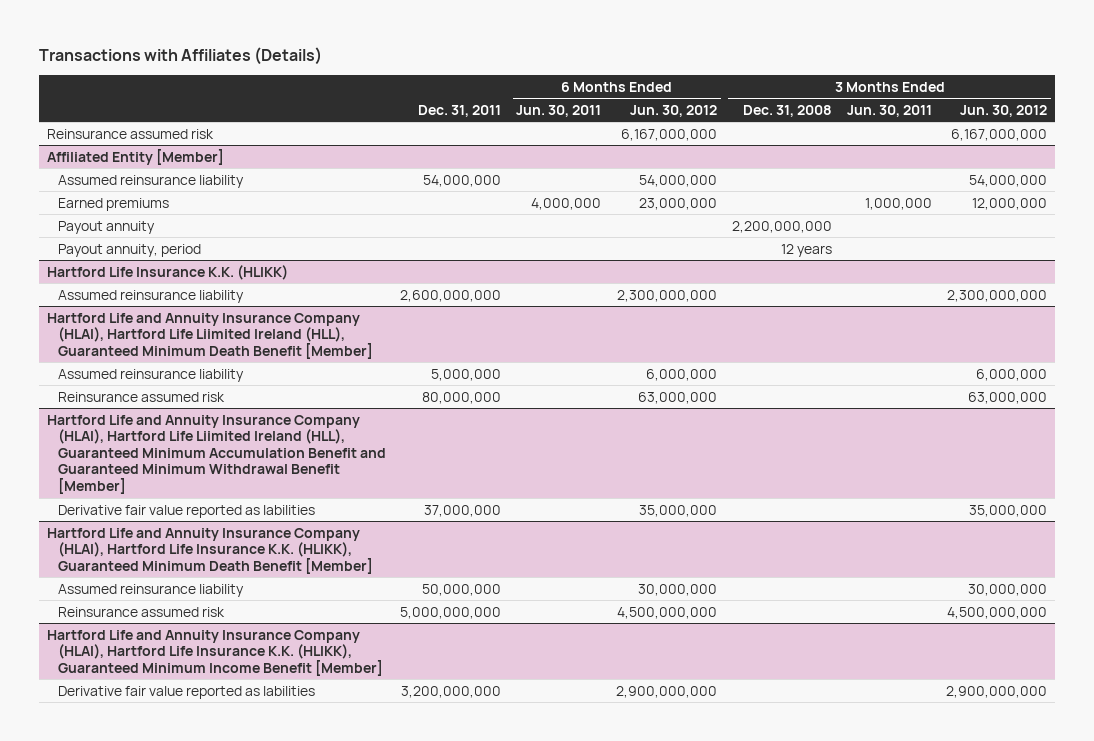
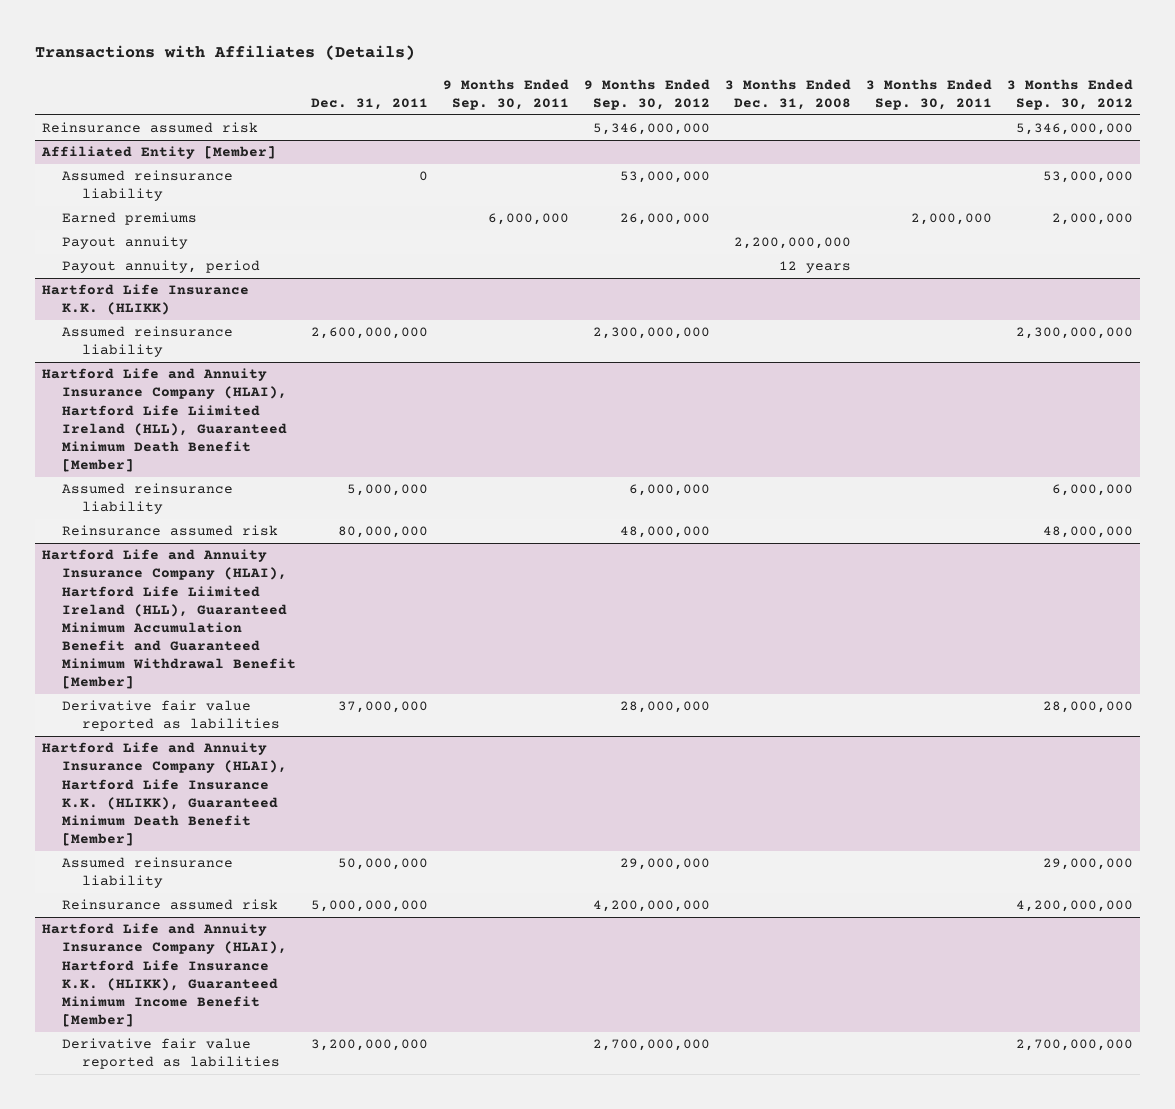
- | Dec. 31, 2011 | 6 Months Ended Jun. 30, 2011 | 6 Months Ended Jun. 30, 2012 | 3 Months Ended Dec. 31, 2008 | 3 Months Ended Jun. 30, 2011 | 3 Months Ended Jun. 30, 2012
+ | Dec. 31, 2011 | 9 Months Ended Sep. 30, 2011 | 9 Months Ended Sep. 30, 2012 | 3 Months Ended Dec. 31, 2008 | 3 Months Ended Sep. 30, 2011 | 3 Months Ended Sep. 30, 2012
@ Affiliated Entity [Member]
- Assumed reinsurance liability | 54,000,000 | | 54,000,000 | | | 54,000,000
+ Assumed reinsurance liability | 0 | | 53,000,000 | | | 53,000,000

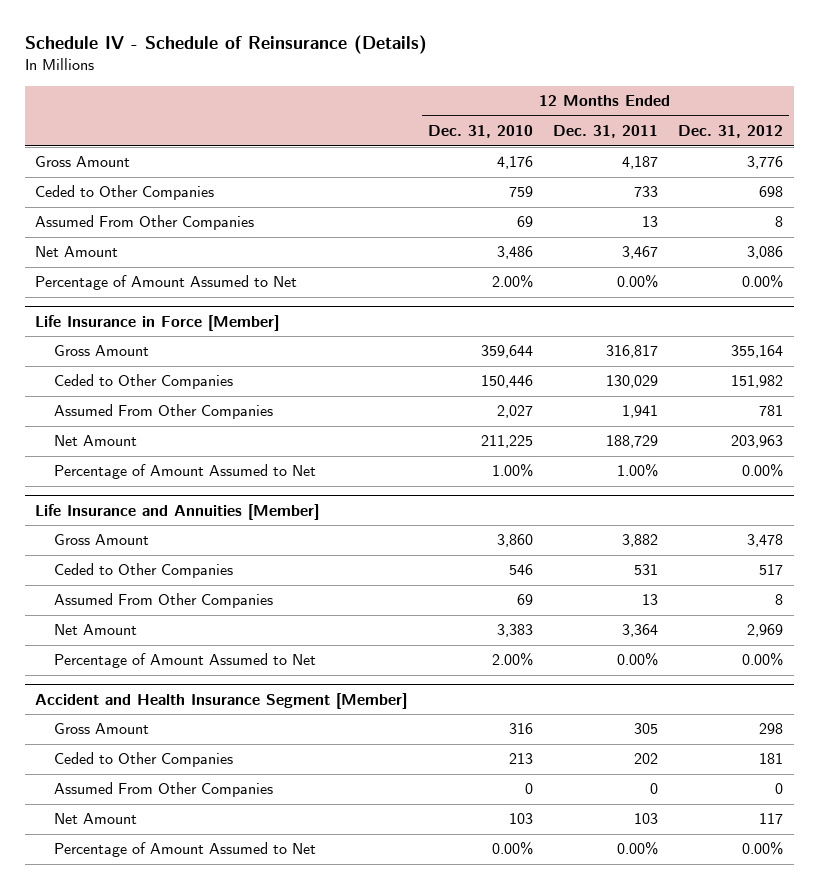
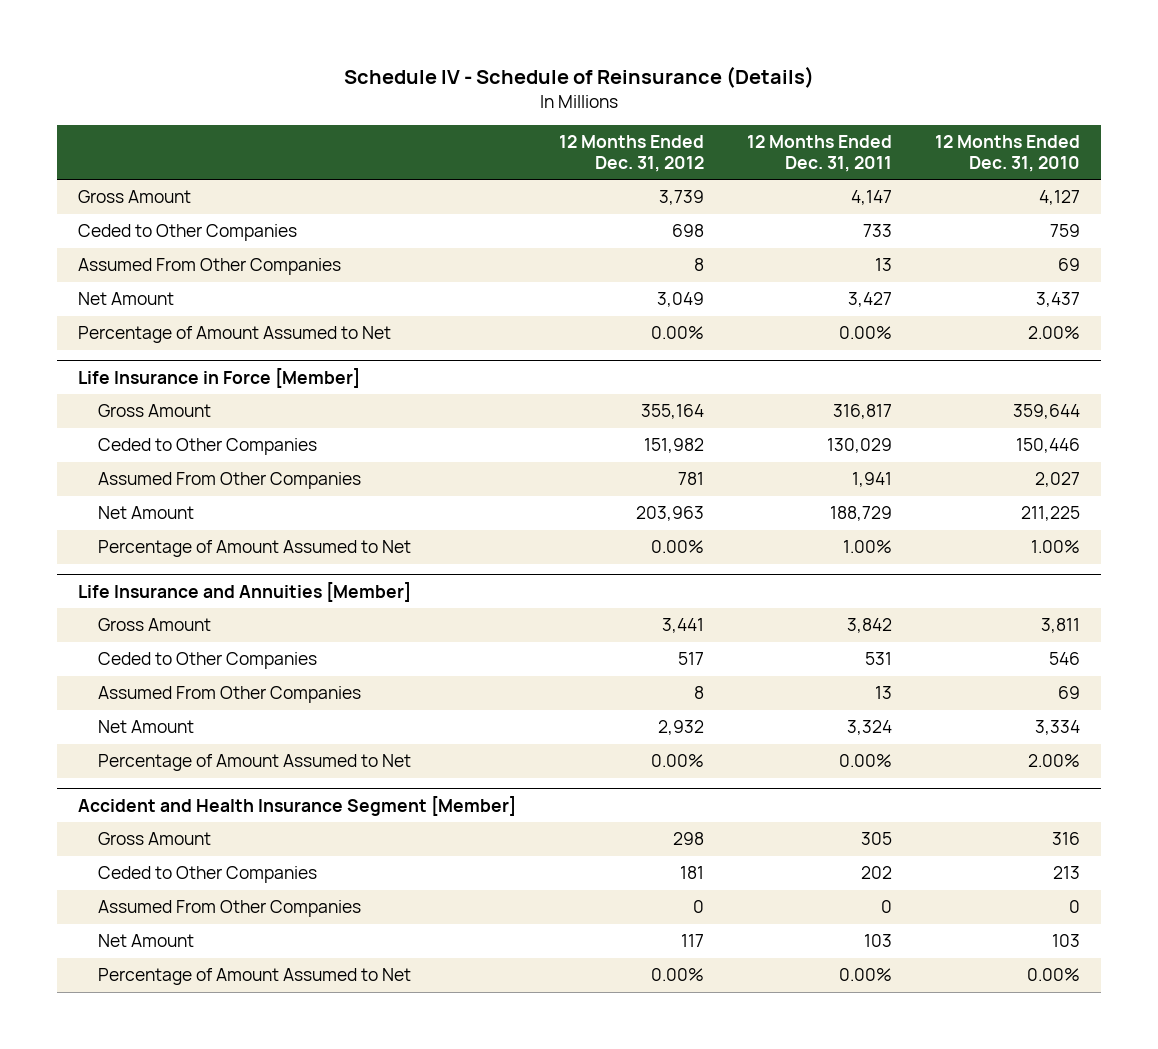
- | 12 Months Ended Dec. 31, 2010 | 12 Months Ended Dec. 31, 2011 | 12 Months Ended Dec. 31, 2012
+ | 12 Months Ended Dec. 31, 2012 | 12 Months Ended Dec. 31, 2011 | 12 Months Ended Dec. 31, 2010
- Gross Amount | 4,176 | 4,187 | 3,776
+ Gross Amount | 3,739 | 4,147 | 4,127
- Net Amount | 3,486 | 3,467 | 3,086
+ Net Amount | 3,049 | 3,427 | 3,437
@ Life Insurance and Annuities [Member]
- Gross Amount | 3,860 | 3,882 | 3,478
+ Gross Amount | 3,441 | 3,842 | 3,811
- Net Amount | 3,383 | 3,364 | 2,969
+ Net Amount | 2,932 | 3,324 | 3,334

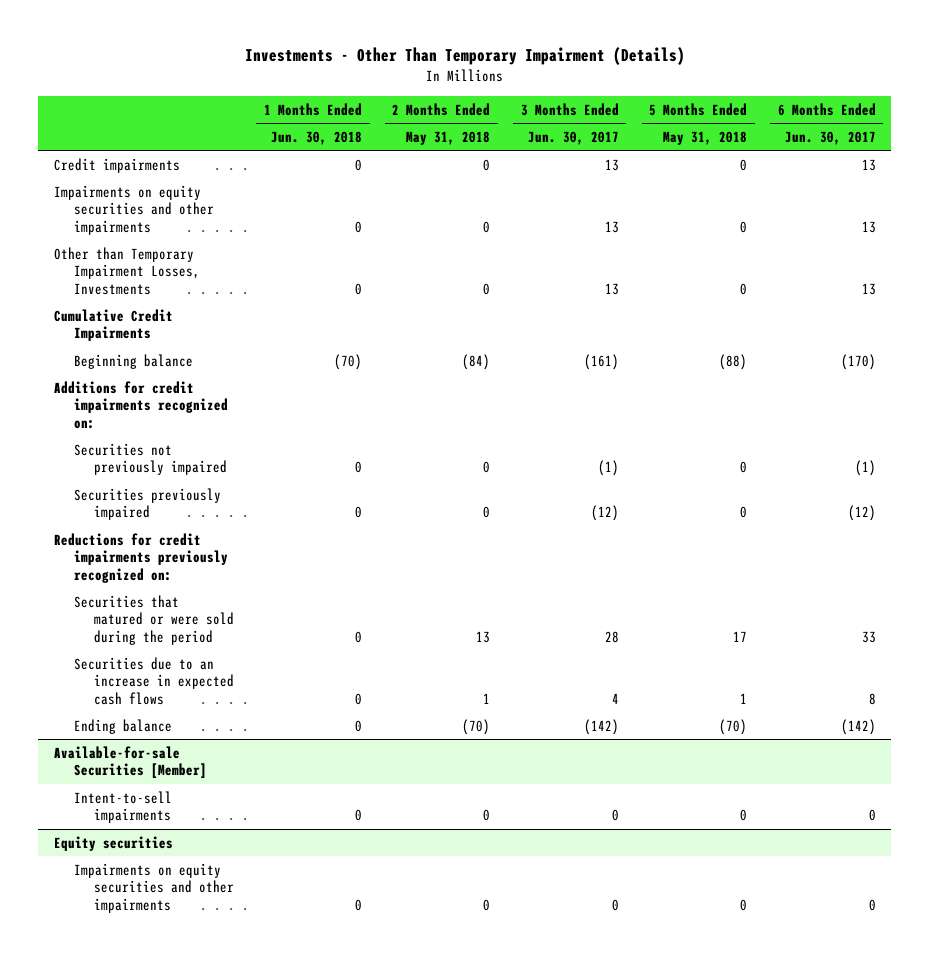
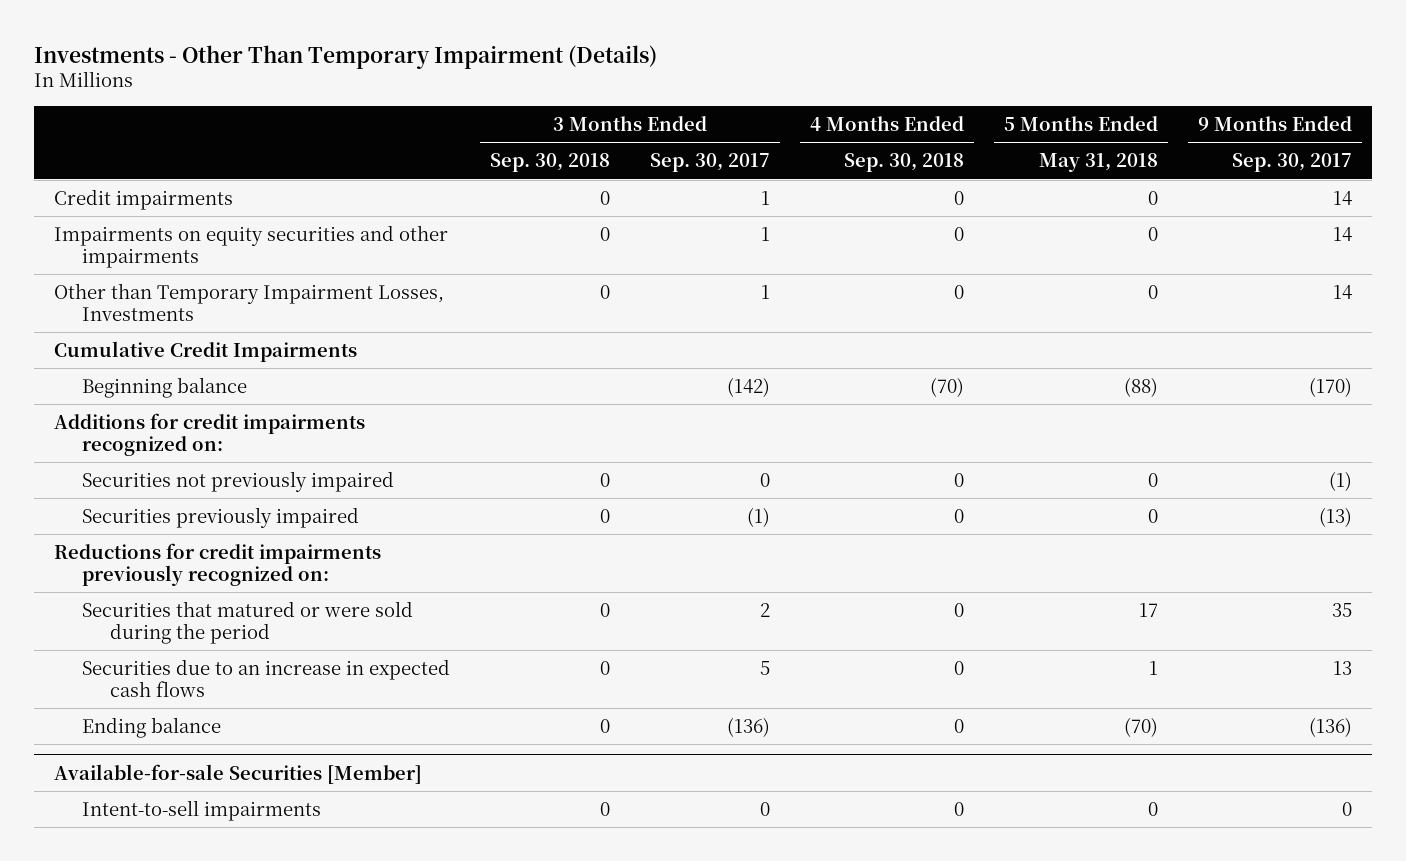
- | 1 Months Ended Jun. 30, 2018 | 2 Months Ended May 31, 2018 | 3 Months Ended Jun. 30, 2017 | 5 Months Ended May 31, 2018 | 6 Months Ended Jun. 30, 2017
+ | 3 Months Ended Sep. 30, 2018 | 3 Months Ended Sep. 30, 2017 | 4 Months Ended Sep. 30, 2018 | 5 Months Ended May 31, 2018 | 9 Months Ended Sep. 30, 2017
- Equity securities
- Impairments on equity securities and other impairments | 0 | 0 | 0 | 0 | 0

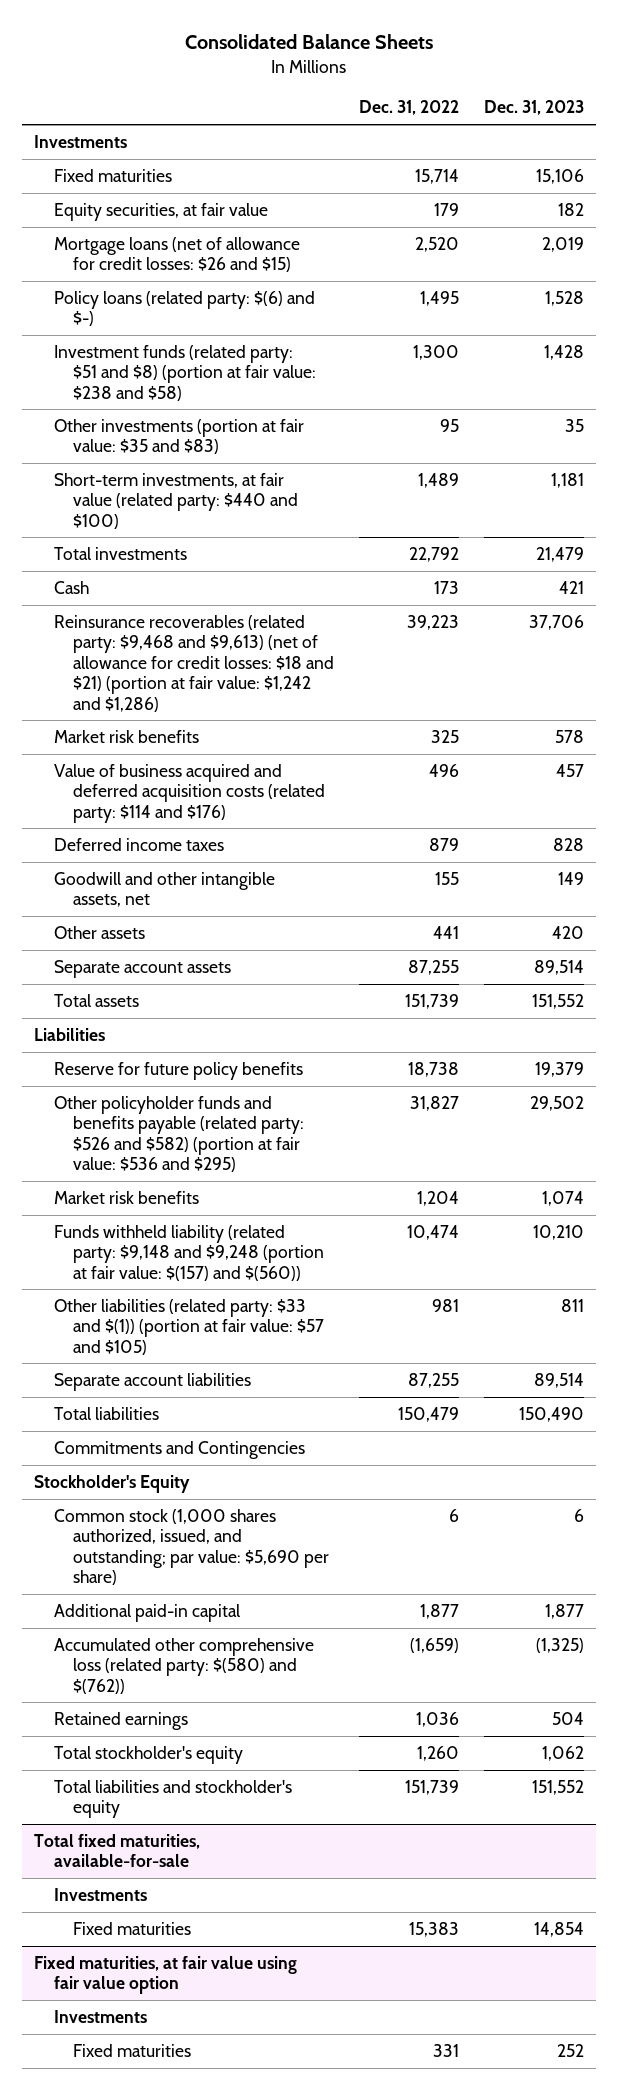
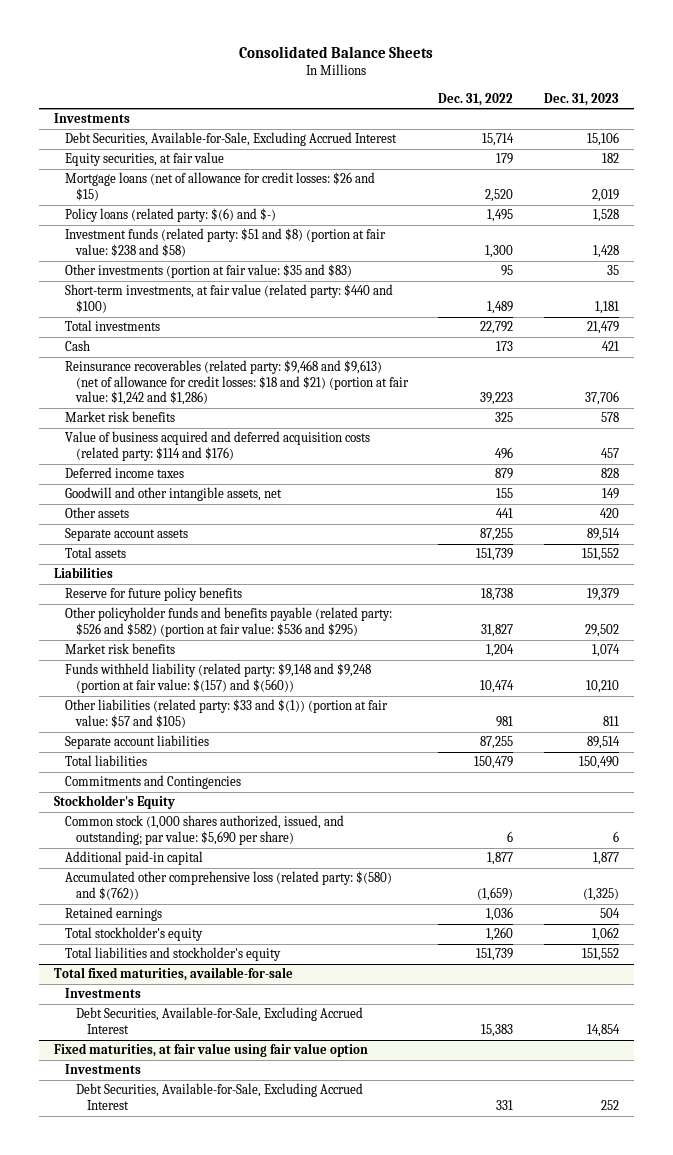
- Fixed maturities | 15,714 | 15,106
+ Debt Securities, Available-for-Sale, Excluding Accrued Interest | 15,714 | 15,106
@ Total fixed maturities, available-for-sale
- Fixed maturities | 15,383 | 14,854
+ Debt Securities, Available-for-Sale, Excluding Accrued Interest | 15,383 | 14,854
@ Fixed maturities, at fair value using fair value option
- Fixed maturities | 331 | 252
+ Debt Securities, Available-for-Sale, Excluding Accrued Interest | 331 | 252

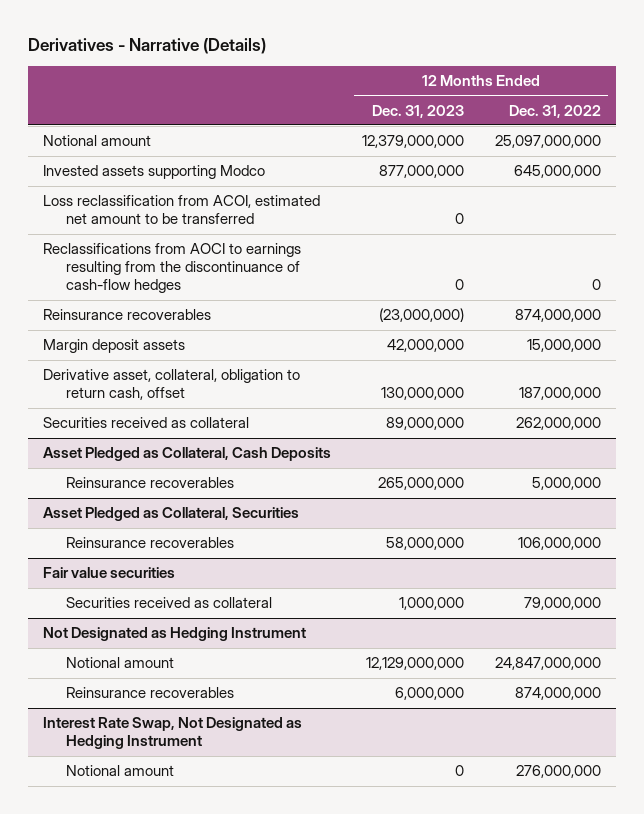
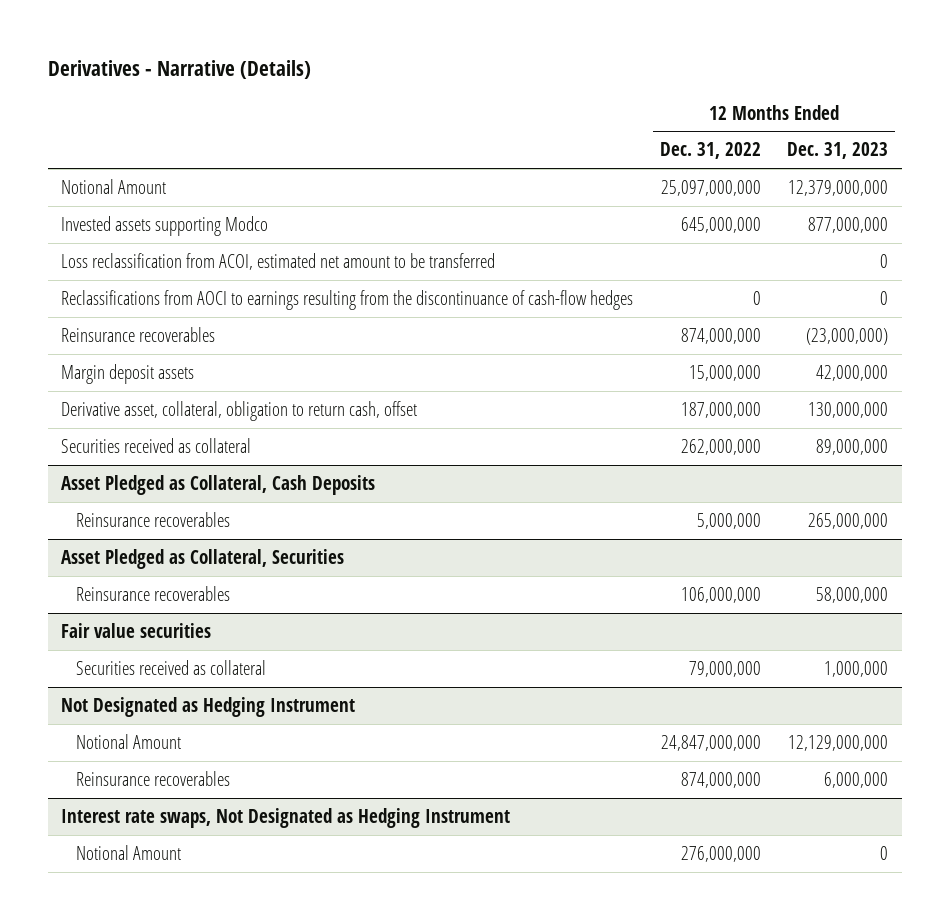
- | 12 Months Ended Dec. 31, 2023 | 12 Months Ended Dec. 31, 2022
+ | 12 Months Ended Dec. 31, 2022 | 12 Months Ended Dec. 31, 2023
- Notional amount | 12,379,000,000 | 25,097,000,000
+ Notional Amount | 25,097,000,000 | 12,379,000,000
@ Not Designated as Hedging Instrument
- Notional amount | 12,129,000,000 | 24,847,000,000
+ Notional Amount | 24,847,000,000 | 12,129,000,000
- Interest Rate Swap, Not Designated as Hedging Instrument
- Notional amount | 0 | 276,000,000
+ Interest rate swaps, Not Designated as Hedging Instrument
+ Notional Amount | 276,000,000 | 0

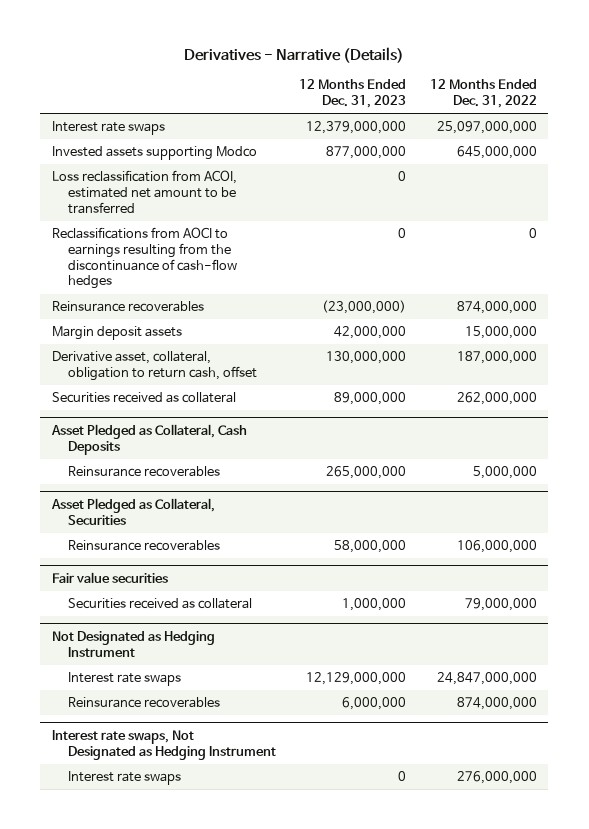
- | 12 Months Ended Dec. 31, 2022 | 12 Months Ended Dec. 31, 2023
+ | 12 Months Ended Dec. 31, 2023 | 12 Months Ended Dec. 31, 2022
- Notional Amount | 25,097,000,000 | 12,379,000,000
+ Interest rate swaps | 12,379,000,000 | 25,097,000,000
@ Not Designated as Hedging Instrument
- Notional Amount | 24,847,000,000 | 12,129,000,000
+ Interest rate swaps | 12,129,000,000 | 24,847,000,000
@ Interest rate swaps, Not Designated as Hedging Instrument
- Notional Amount | 276,000,000 | 0
+ Interest rate swaps | 0 | 276,000,000

